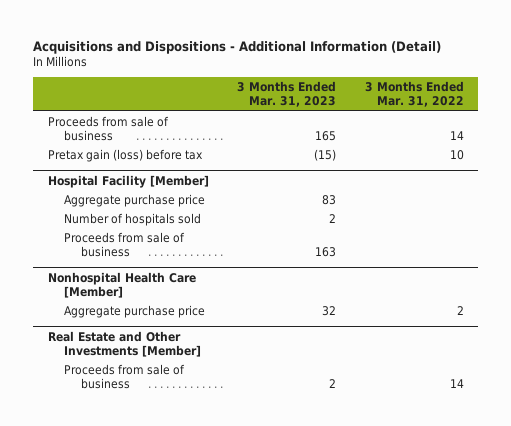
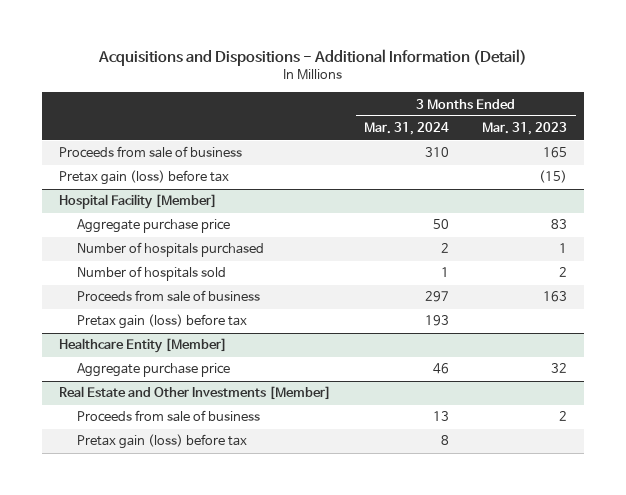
- | 3 Months Ended Mar. 31, 2023 | 3 Months Ended Mar. 31, 2022
+ | 3 Months Ended Mar. 31, 2024 | 3 Months Ended Mar. 31, 2023
@ Hospital Facility [Member]
+ Number of hospitals purchased | 2 | 1
- Nonhospital Health Care [Member]
@ Hospital Facility [Member]
+ Pretax gain (loss) before tax | 193 |
+ Healthcare Entity [Member]
@ Real Estate and Other Investments [Member]
+ Pretax gain (loss) before tax | 8 |

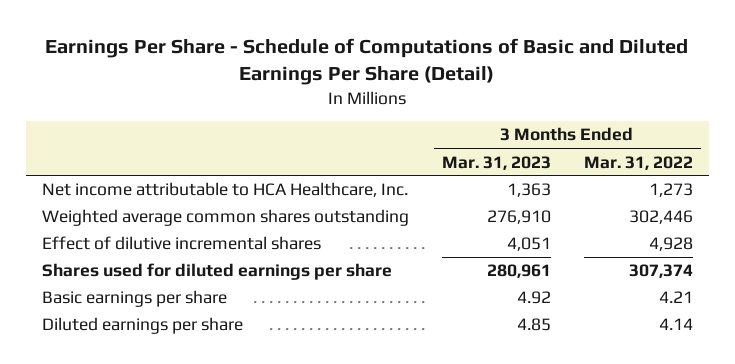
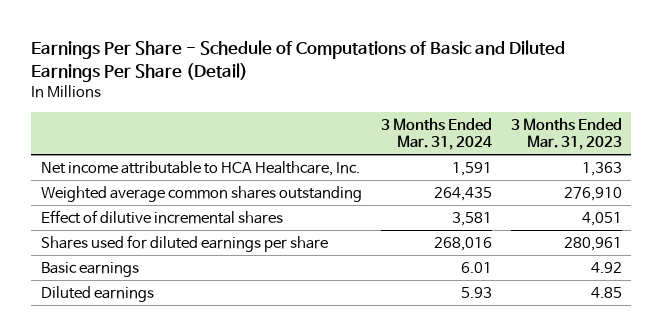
- | 3 Months Ended Mar. 31, 2023 | 3 Months Ended Mar. 31, 2022
+ | 3 Months Ended Mar. 31, 2024 | 3 Months Ended Mar. 31, 2023
- Basic earnings per share | 4.92 | 4.21
- Diluted earnings per share | 4.85 | 4.14
+ Basic earnings | 6.01 | 4.92
+ Diluted earnings | 5.93 | 4.85

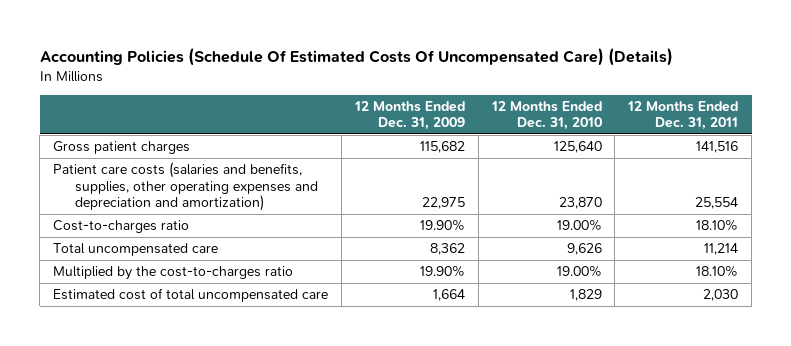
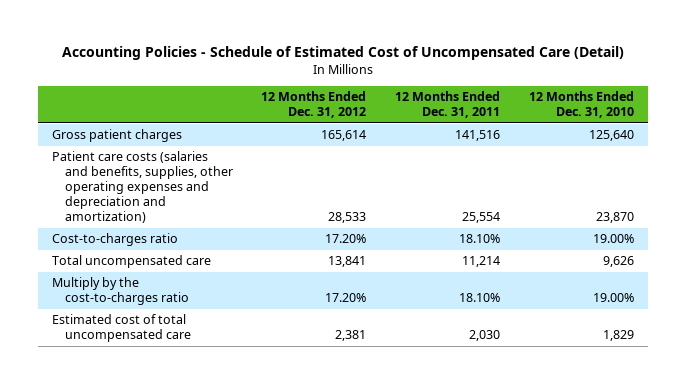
- Accounting Policies (Schedule Of Estimated Costs Of Uncompensated Care) (Details)
+ Accounting Policies - Schedule of Estimated Cost of Uncompensated Care (Detail)
- | 12 Months Ended Dec. 31, 2009 | 12 Months Ended Dec. 31, 2010 | 12 Months Ended Dec. 31, 2011
+ | 12 Months Ended Dec. 31, 2012 | 12 Months Ended Dec. 31, 2011 | 12 Months Ended Dec. 31, 2010
- Multiplied by the cost-to-charges ratio | 19.90% | 19.00% | 18.10%
+ Multiply by the cost-to-charges ratio | 17.20% | 18.10% | 19.00%

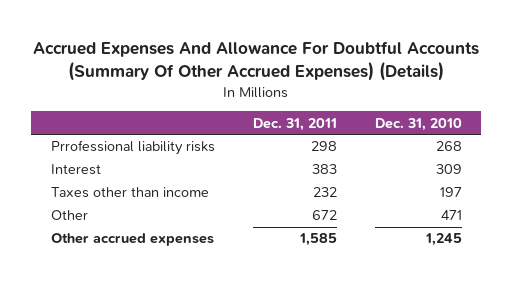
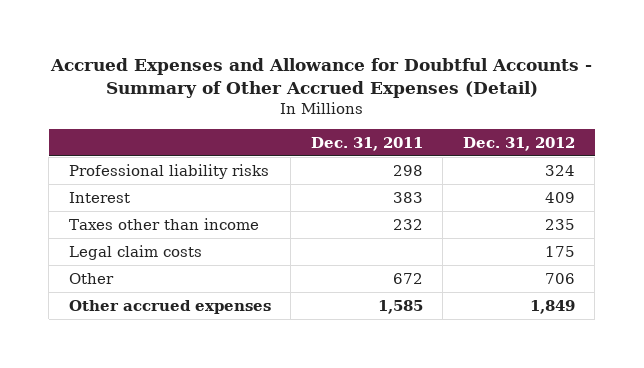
- Accrued Expenses And Allowance For Doubtful Accounts (Summary Of Other Accrued Expenses) (Details)
+ Accrued Expenses and Allowance for Doubtful Accounts - Summary of Other Accrued Expenses (Detail)
- | Dec. 31, 2011 | Dec. 31, 2010
+ | Dec. 31, 2011 | Dec. 31, 2012
- Prrofessional liability risks | 298 | 268
+ Professional liability risks | 298 | 324
+ Legal claim costs | | 175

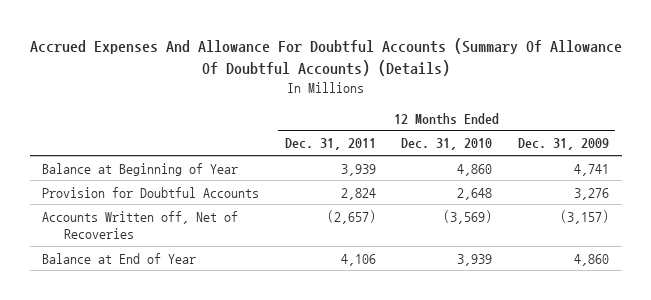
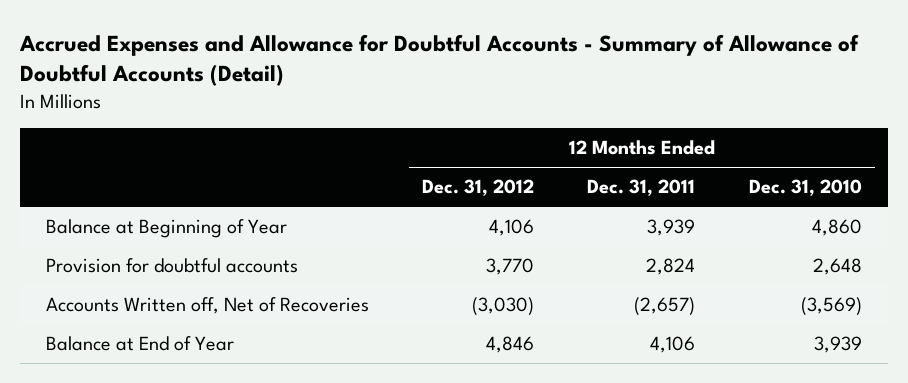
- Accrued Expenses And Allowance For Doubtful Accounts (Summary Of Allowance Of Doubtful Accounts) (Details)
+ Accrued Expenses and Allowance for Doubtful Accounts - Summary of Allowance of Doubtful Accounts (Detail)
- | 12 Months Ended Dec. 31, 2011 | 12 Months Ended Dec. 31, 2010 | 12 Months Ended Dec. 31, 2009
+ | 12 Months Ended Dec. 31, 2012 | 12 Months Ended Dec. 31, 2011 | 12 Months Ended Dec. 31, 2010
- Provision for Doubtful Accounts | 2,824 | 2,648 | 3,276
+ Provision for doubtful accounts | 3,770 | 2,824 | 2,648

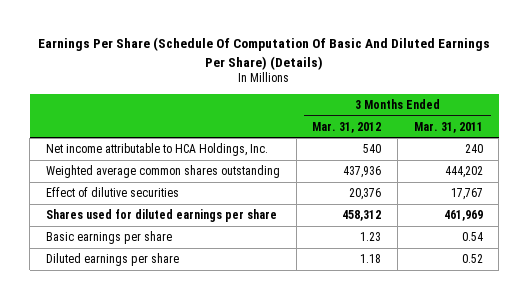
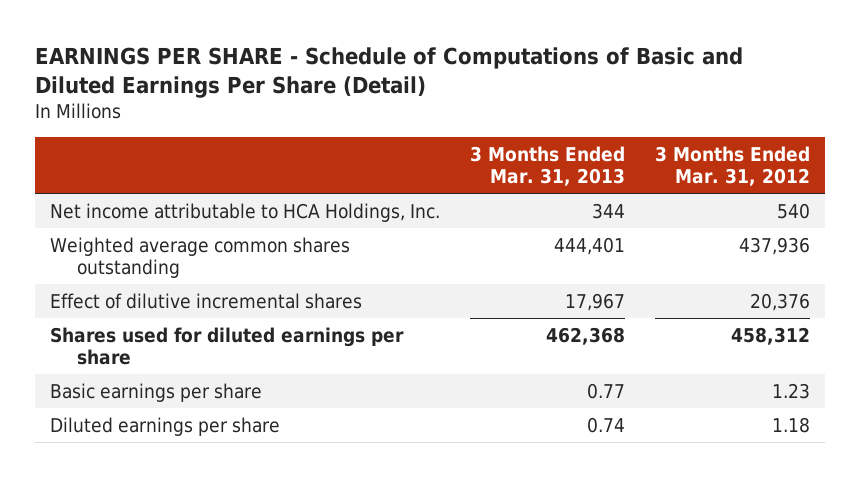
- Earnings Per Share (Schedule Of Computation Of Basic And Diluted Earnings Per Share) (Details)
+ EARNINGS PER SHARE - Schedule of Computations of Basic and Diluted Earnings Per Share (Detail)
- | 3 Months Ended Mar. 31, 2012 | 3 Months Ended Mar. 31, 2011
+ | 3 Months Ended Mar. 31, 2013 | 3 Months Ended Mar. 31, 2012
- Effect of dilutive securities | 20,376 | 17,767
+ Effect of dilutive incremental shares | 17,967 | 20,376

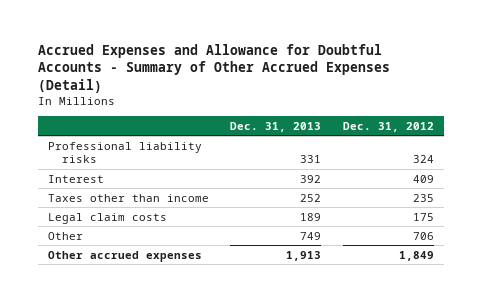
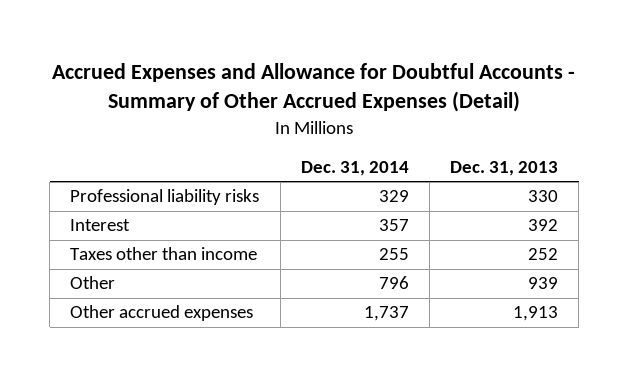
- | Dec. 31, 2013 | Dec. 31, 2012
+ | Dec. 31, 2014 | Dec. 31, 2013
- Professional liability risks | 331 | 324
+ Professional liability risks | 329 | 330
- Legal claim costs | 189 | 175
- Other | 749 | 706
+ Other | 796 | 939

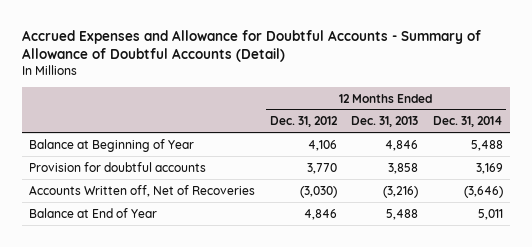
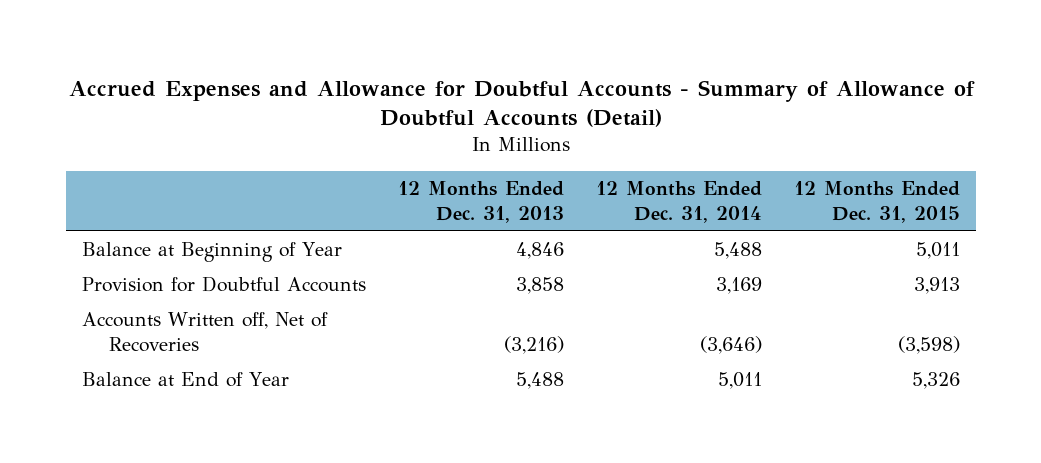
- | 12 Months Ended Dec. 31, 2012 | 12 Months Ended Dec. 31, 2013 | 12 Months Ended Dec. 31, 2014
+ | 12 Months Ended Dec. 31, 2013 | 12 Months Ended Dec. 31, 2014 | 12 Months Ended Dec. 31, 2015
- Provision for doubtful accounts | 3,770 | 3,858 | 3,169
+ Provision for Doubtful Accounts | 3,858 | 3,169 | 3,913

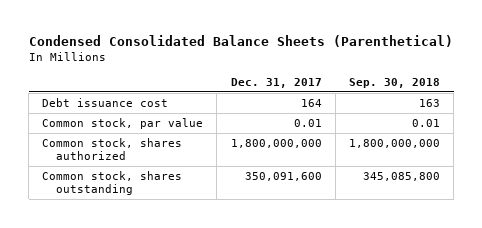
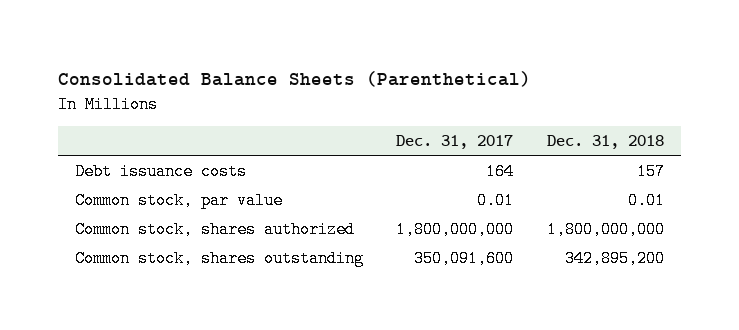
- Condensed Consolidated Balance Sheets (Parenthetical)
+ Consolidated Balance Sheets (Parenthetical)
- | Dec. 31, 2017 | Sep. 30, 2018
+ | Dec. 31, 2017 | Dec. 31, 2018
- Debt issuance cost | 164 | 163
+ Debt issuance costs | 164 | 157

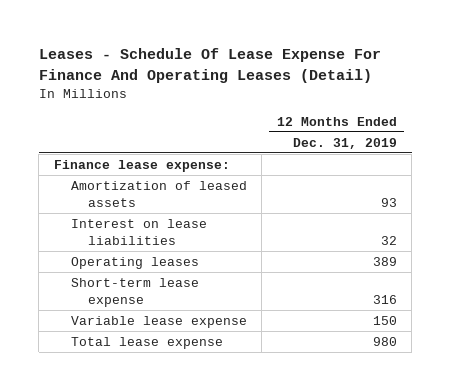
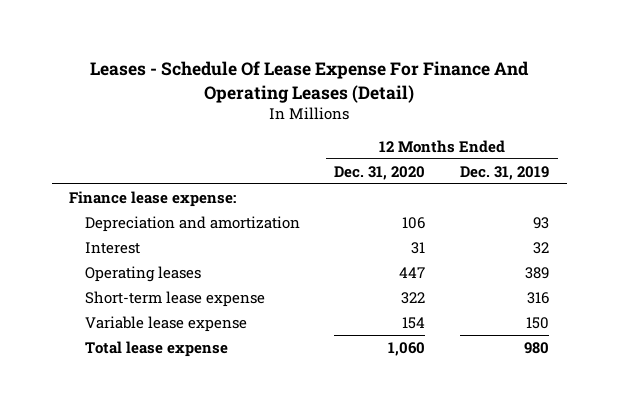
- | 12 Months Ended Dec. 31, 2019
+ | 12 Months Ended Dec. 31, 2020 | 12 Months Ended Dec. 31, 2019
- Amortization of leased assets | 93
- Interest on lease liabilities | 32
+ Depreciation and amortization | 106 | 93
+ Interest | 31 | 32

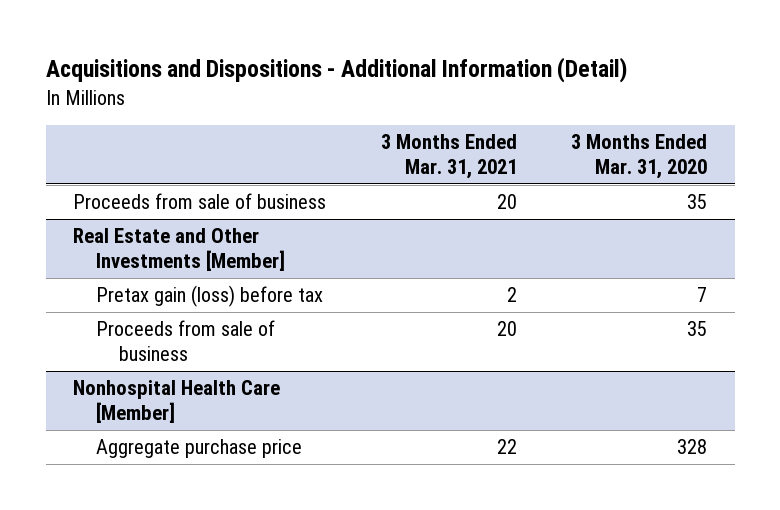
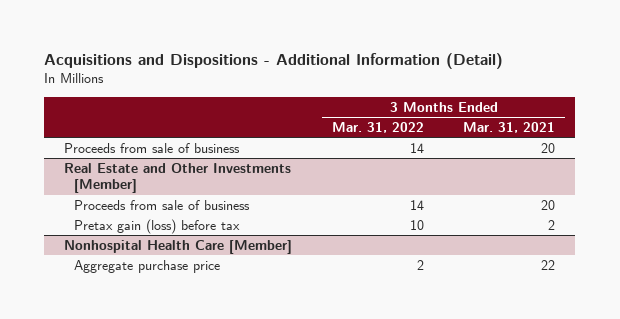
- | 3 Months Ended Mar. 31, 2021 | 3 Months Ended Mar. 31, 2020
+ | 3 Months Ended Mar. 31, 2022 | 3 Months Ended Mar. 31, 2021
@ Real Estate and Other Investments [Member]
moved down: Pretax gain (loss) before tax | 10 | 2

